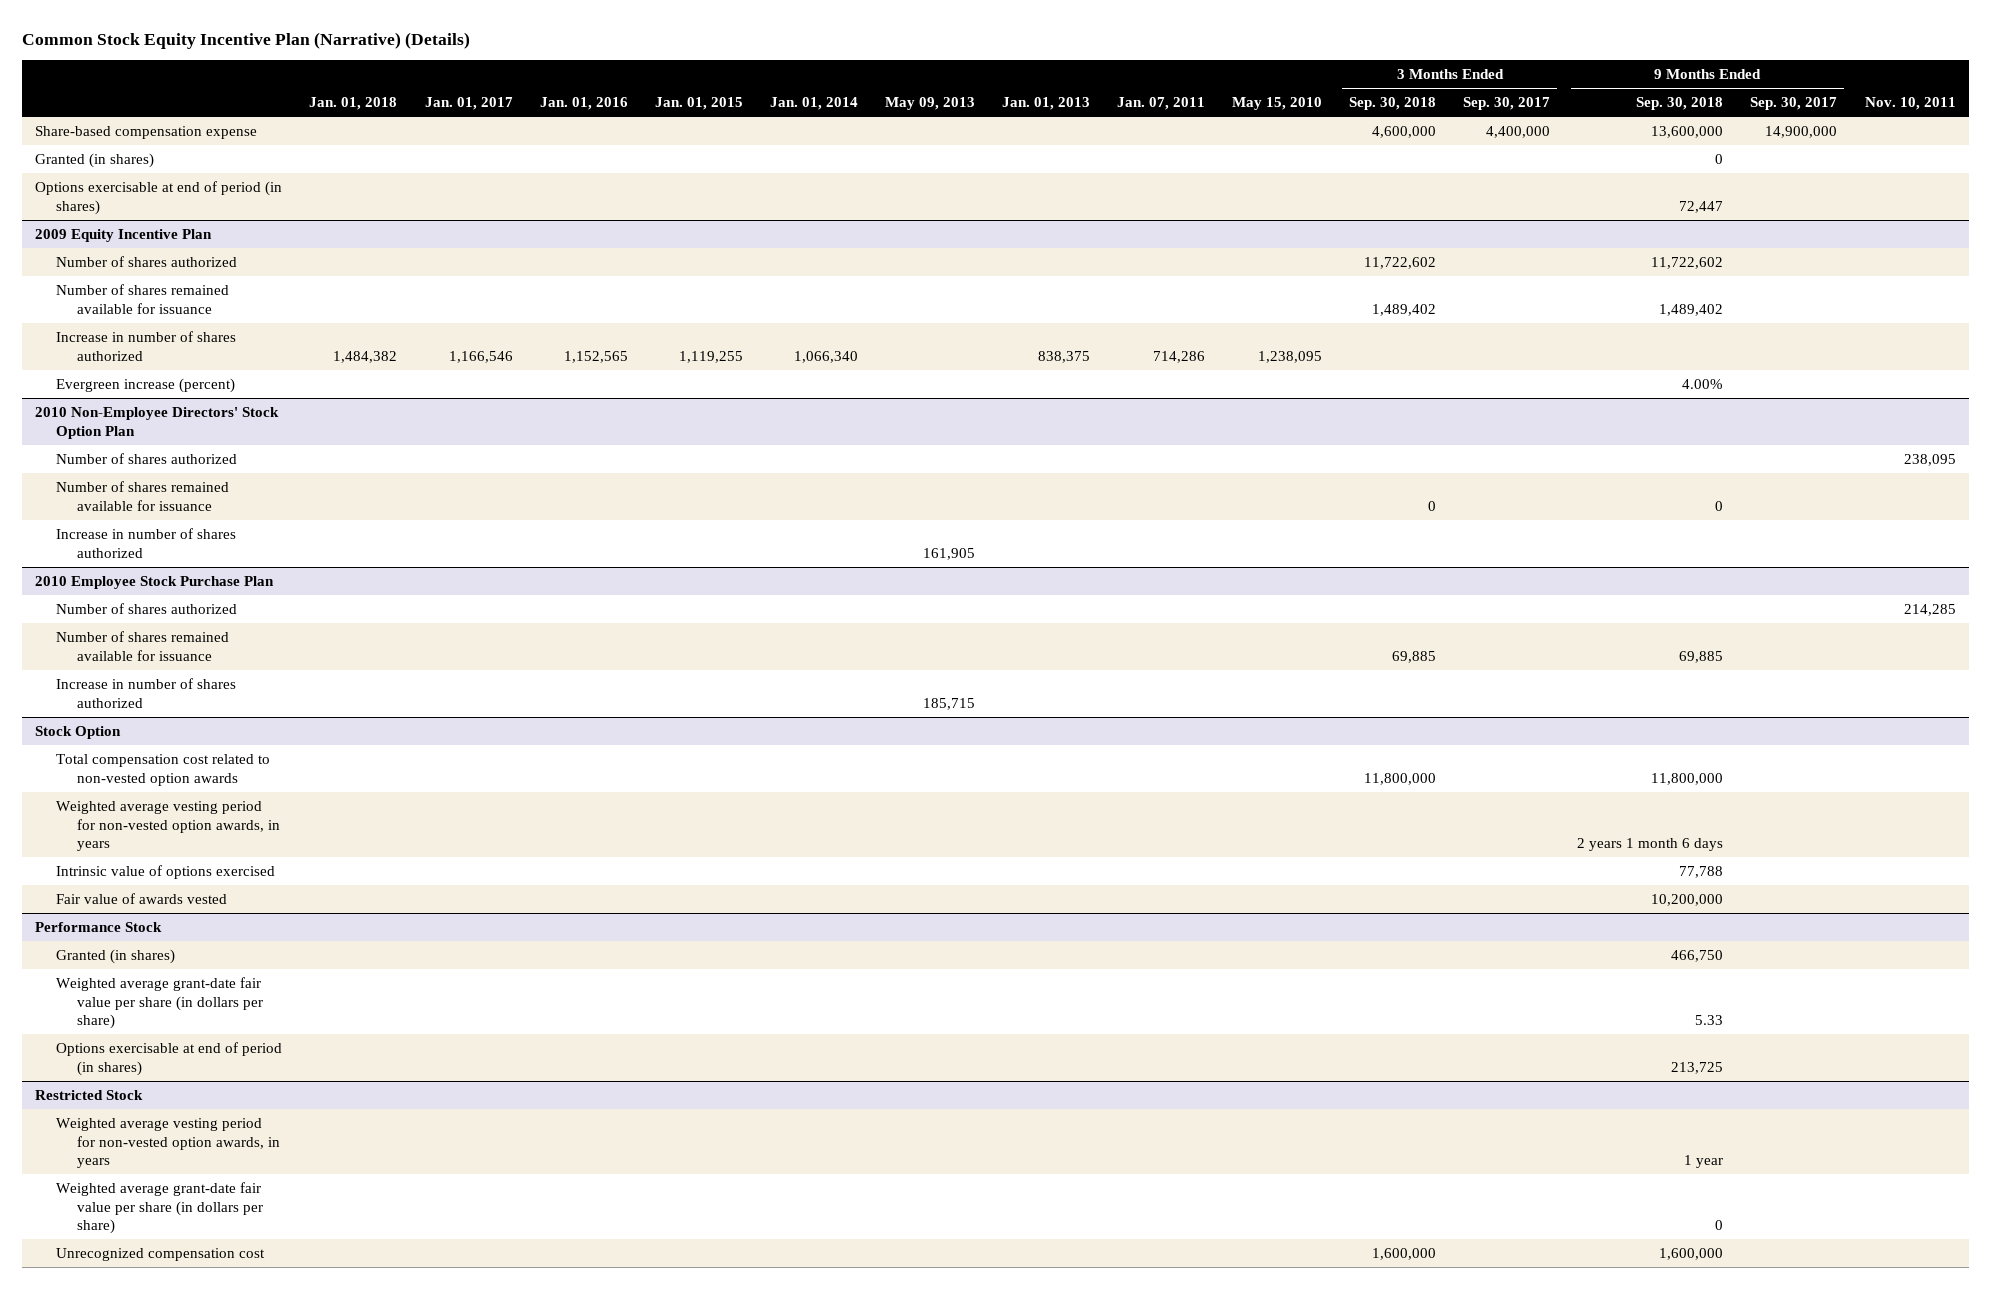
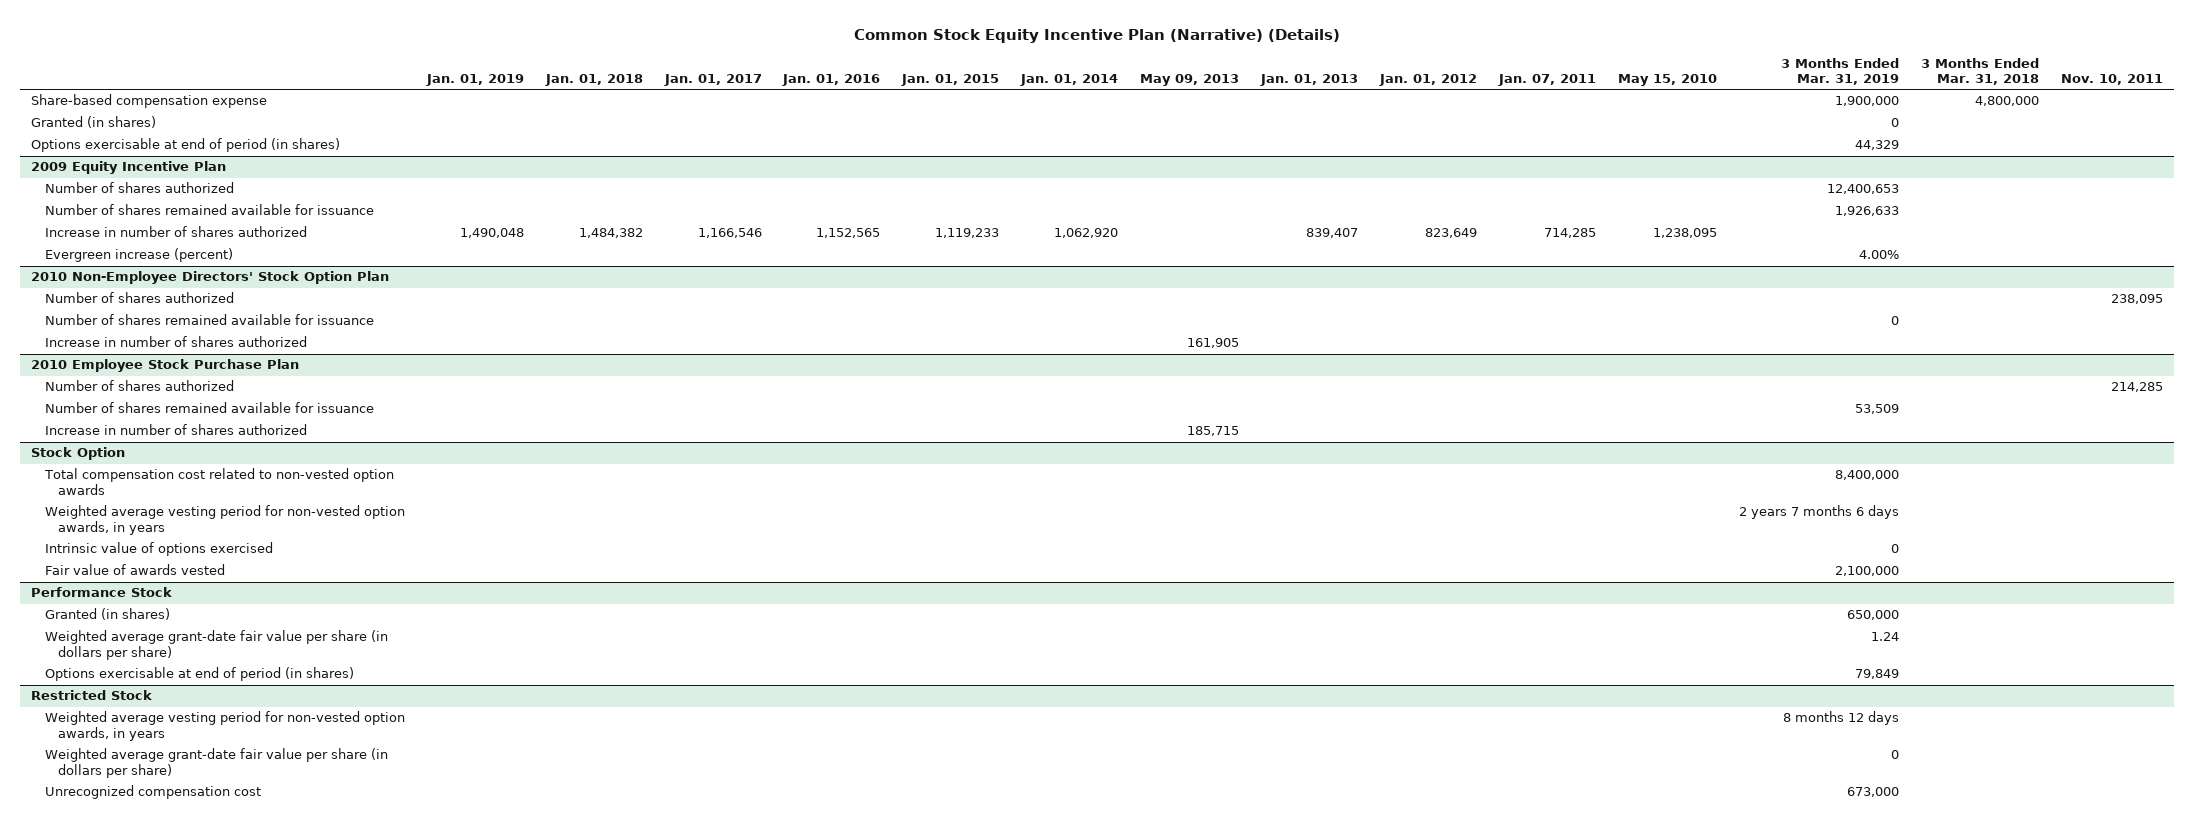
- | Jan. 01, 2018 | Jan. 01, 2017 | Jan. 01, 2016 | Jan. 01, 2015 | Jan. 01, 2014 | May 09, 2013 | Jan. 01, 2013 | Jan. 07, 2011 | May 15, 2010 | 3 Months Ended Sep. 30, 2018 | 3 Months Ended Sep. 30, 2017 | 9 Months Ended Sep. 30, 2018 | 9 Months Ended Sep. 30, 2017 | Nov. 10, 2011
+ | Jan. 01, 2019 | Jan. 01, 2018 | Jan. 01, 2017 | Jan. 01, 2016 | Jan. 01, 2015 | Jan. 01, 2014 | May 09, 2013 | Jan. 01, 2013 | Jan. 01, 2012 | Jan. 07, 2011 | May 15, 2010 | 3 Months Ended Mar. 31, 2019 | 3 Months Ended Mar. 31, 2018 | Nov. 10, 2011
@ 2009 Equity Incentive Plan
- Increase in number of shares authorized | 1,484,382 | 1,166,546 | 1,152,565 | 1,119,255 | 1,066,340 | | 838,375 | 714,286 | 1,238,095 | | | | |
+ Increase in number of shares authorized | 1,490,048 | 1,484,382 | 1,166,546 | 1,152,565 | 1,119,233 | 1,062,920 | | 839,407 | 823,649 | 714,285 | 1,238,095 | | |

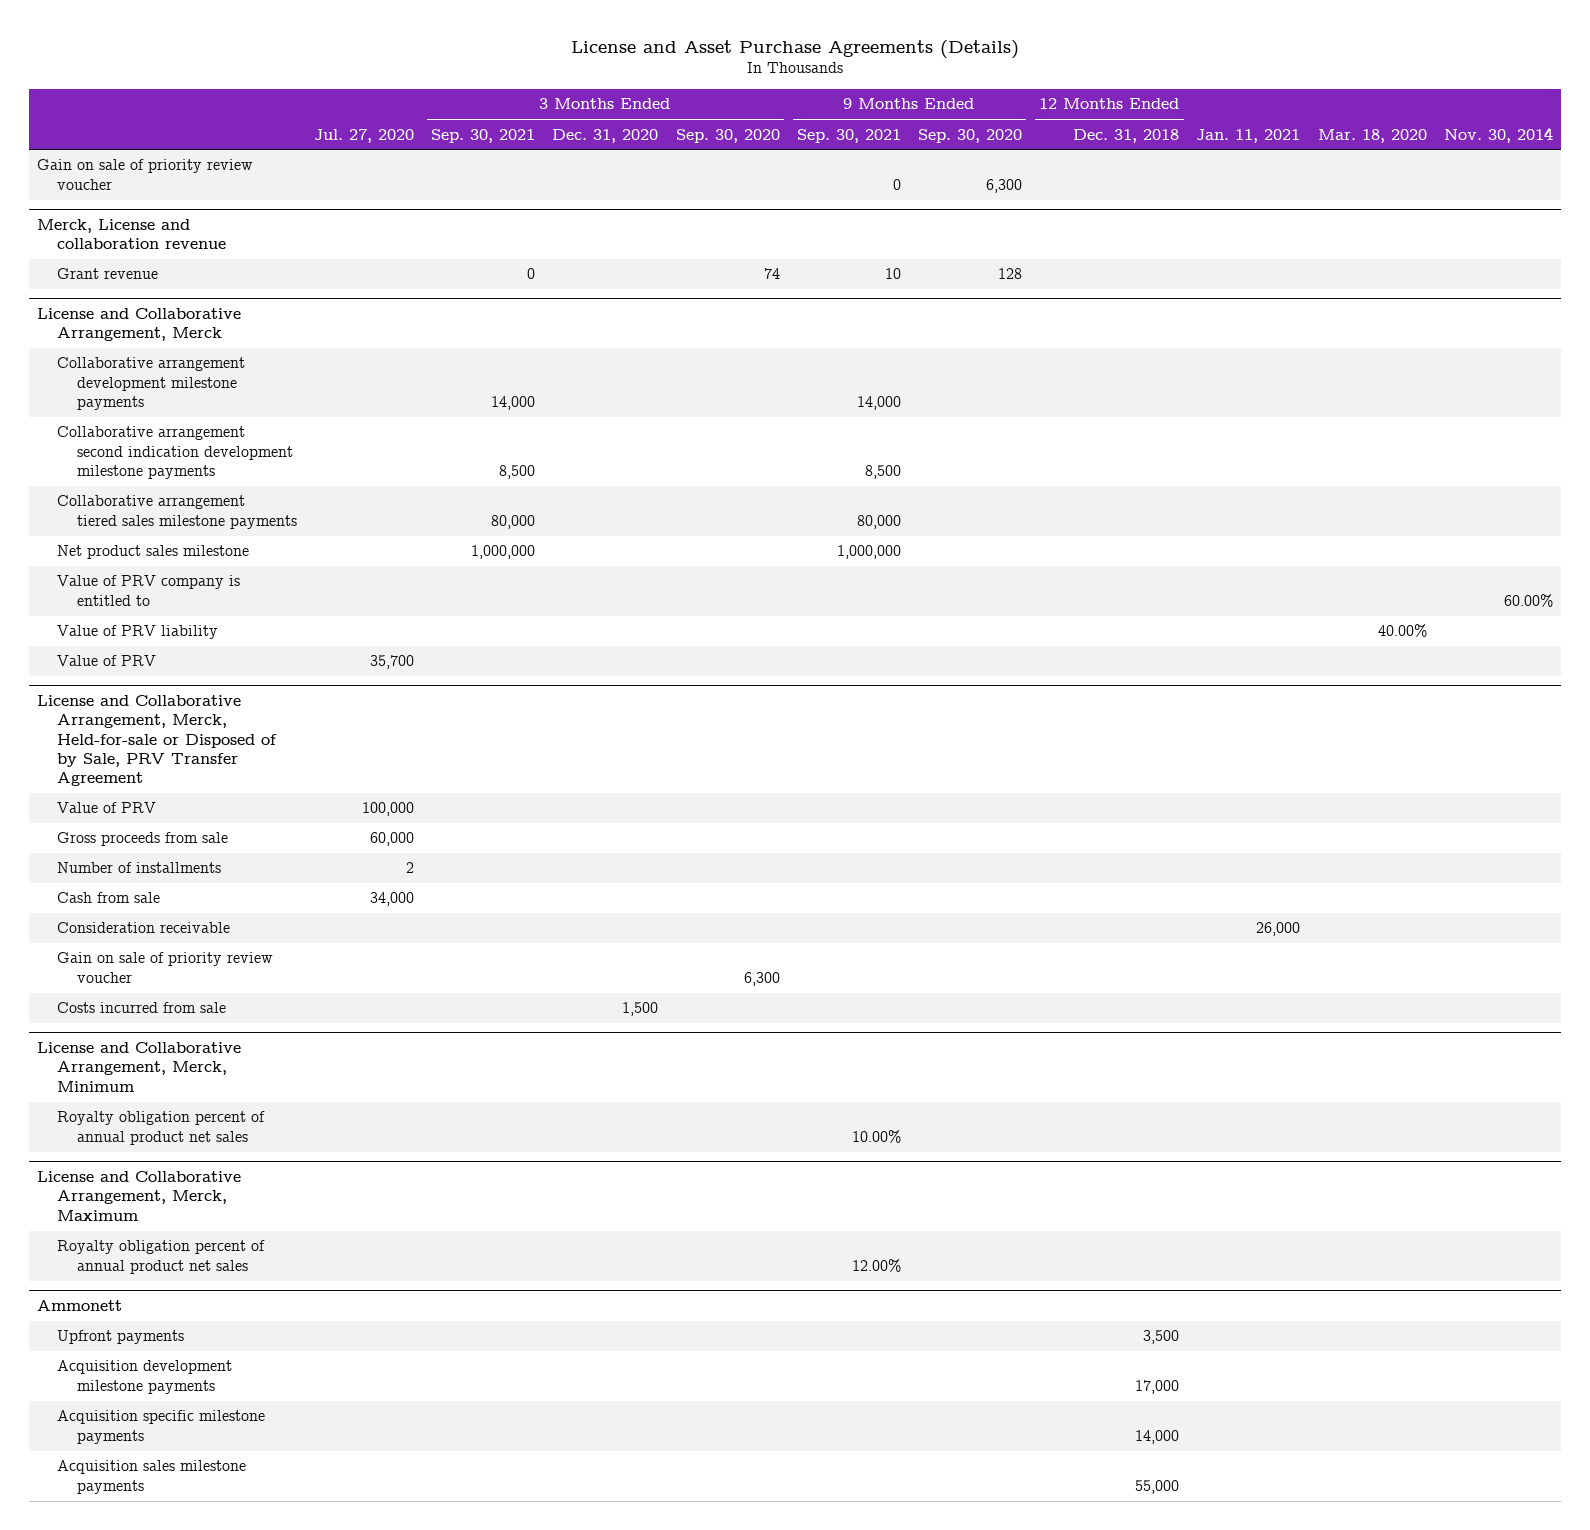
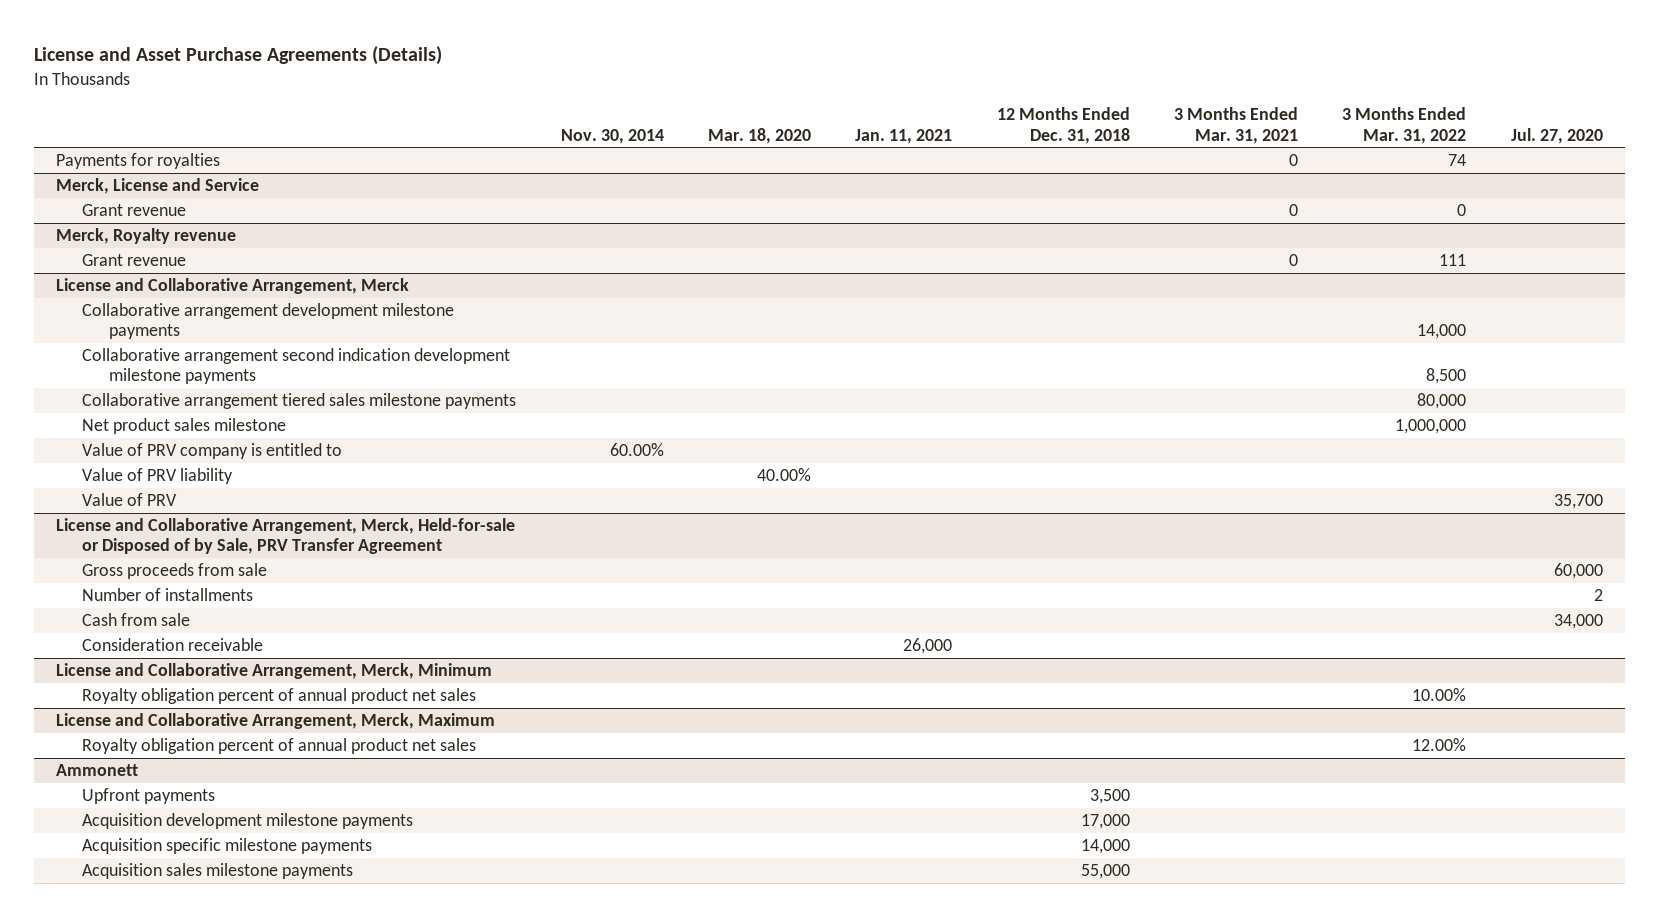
- | Jul. 27, 2020 | 3 Months Ended Sep. 30, 2021 | 3 Months Ended Dec. 31, 2020 | 3 Months Ended Sep. 30, 2020 | 9 Months Ended Sep. 30, 2021 | 9 Months Ended Sep. 30, 2020 | 12 Months Ended Dec. 31, 2018 | Jan. 11, 2021 | Mar. 18, 2020 | Nov. 30, 2014
+ | Nov. 30, 2014 | Mar. 18, 2020 | Jan. 11, 2021 | 12 Months Ended Dec. 31, 2018 | 3 Months Ended Mar. 31, 2021 | 3 Months Ended Mar. 31, 2022 | Jul. 27, 2020
- Gain on sale of priority review voucher | | | | | 0 | 6,300 | | | |
- Merck, License and collaboration revenue
+ Payments for royalties | | | | | 0 | 74 |
+ Merck, License and Service
+ Merck, Royalty revenue
+ Grant revenue | | | | | 0 | 111 |
@ License and Collaborative Arrangement, Merck, Held-for-sale or Disposed of by Sale, PRV Transfer Agreement
- Value of PRV | 100,000 | | | | | | | | |
- Gain on sale of priority review voucher | | | | 6,300 | | | | | |
- Costs incurred from sale | | | 1,500 | | | | | | |

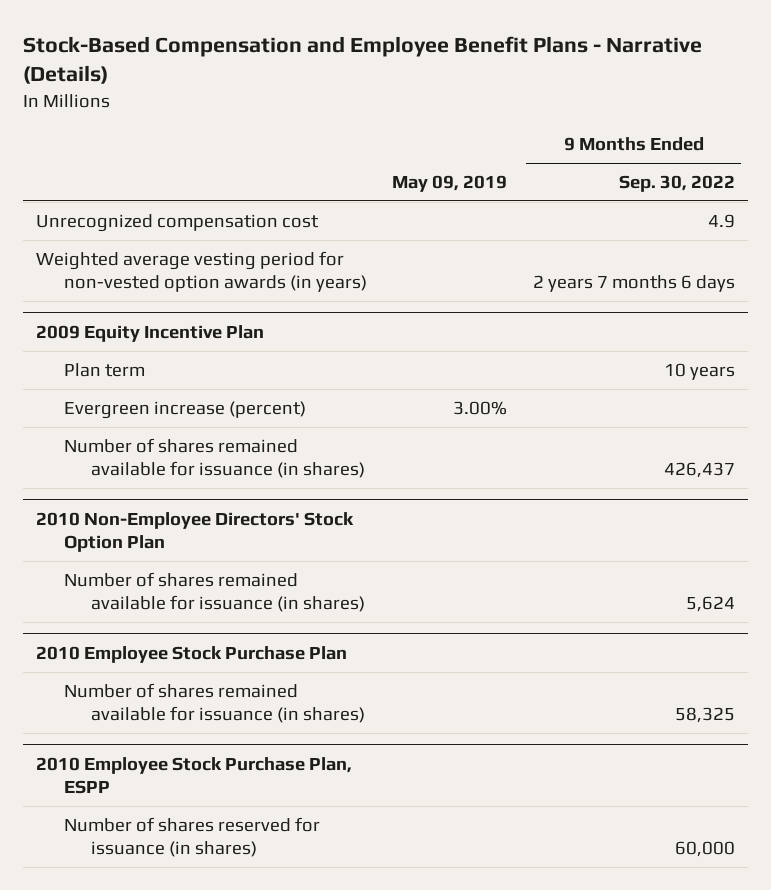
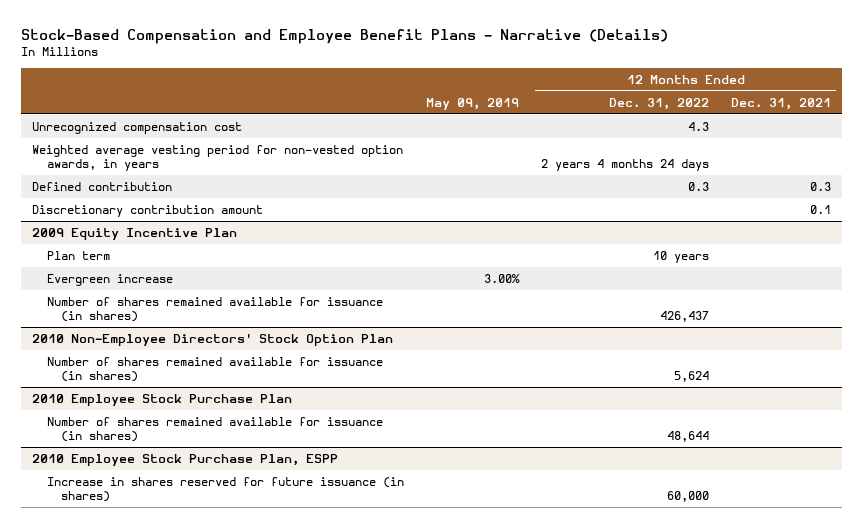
- | May 09, 2019 | 9 Months Ended Sep. 30, 2022
+ | May 09, 2019 | 12 Months Ended Dec. 31, 2022 | 12 Months Ended Dec. 31, 2021
- Weighted average vesting period for non-vested option awards (in years) | | 2 years 7 months 6 days
+ Weighted average vesting period for non-vested option awards, in years | | 2 years 4 months 24 days |
+ Defined contribution | | 0.3 | 0.3
+ Discretionary contribution amount | | | 0.1
@ 2009 Equity Incentive Plan
- Evergreen increase (percent) | 3.00% |
+ Evergreen increase | 3.00% | |
@ 2010 Employee Stock Purchase Plan, ESPP
- Number of shares reserved for issuance (in shares) | | 60,000
+ Increase in shares reserved for future issuance (in shares) | | 60,000 |

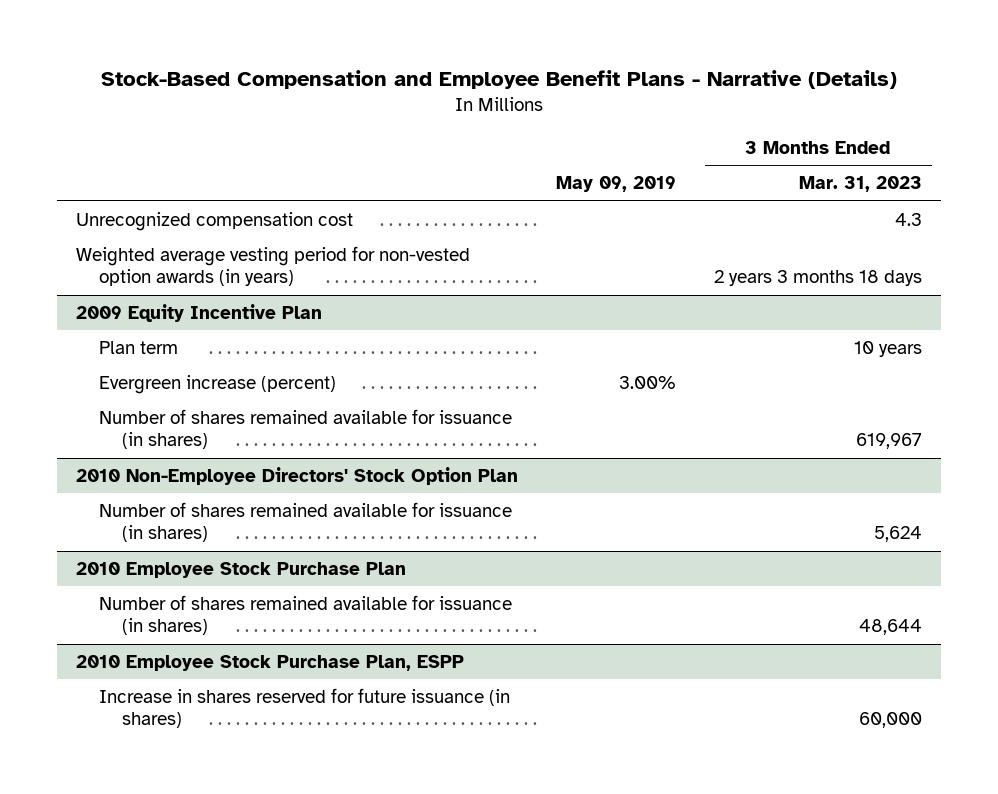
- | May 09, 2019 | 12 Months Ended Dec. 31, 2022 | 12 Months Ended Dec. 31, 2021
+ | May 09, 2019 | 3 Months Ended Mar. 31, 2023
- Weighted average vesting period for non-vested option awards, in years | | 2 years 4 months 24 days |
- Defined contribution | | 0.3 | 0.3
- Discretionary contribution amount | | | 0.1
+ Weighted average vesting period for non-vested option awards (in years) | | 2 years 3 months 18 days
@ 2009 Equity Incentive Plan
- Evergreen increase | 3.00% | |
+ Evergreen increase (percent) | 3.00% |

